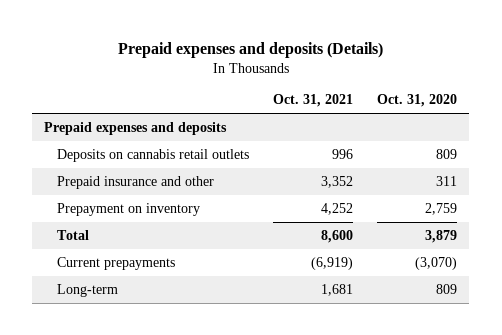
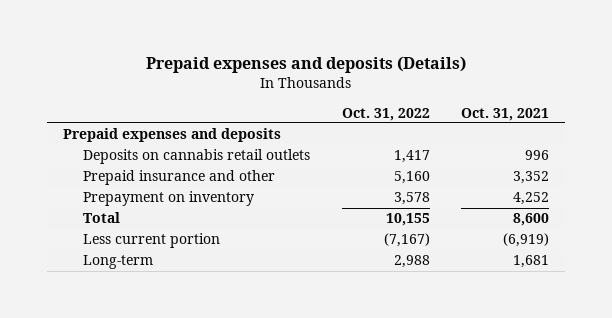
- | Oct. 31, 2021 | Oct. 31, 2020
+ | Oct. 31, 2022 | Oct. 31, 2021
- Current prepayments | (6,919) | (3,070)
+ Less current portion | (7,167) | (6,919)

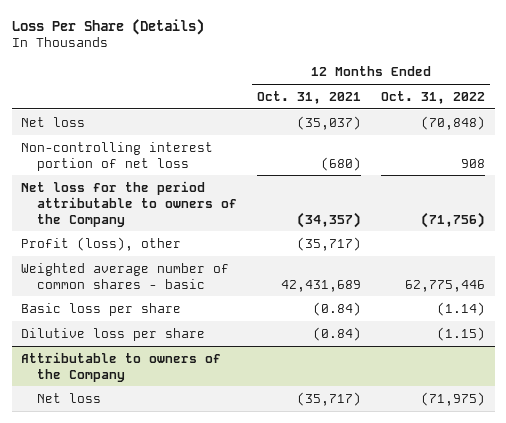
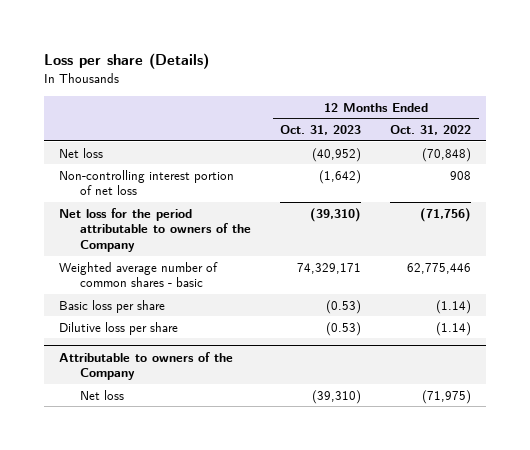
- Loss Per Share (Details)
+ Loss per share (Details)
- | 12 Months Ended Oct. 31, 2021 | 12 Months Ended Oct. 31, 2022
+ | 12 Months Ended Oct. 31, 2023 | 12 Months Ended Oct. 31, 2022
- Profit (loss), other | (35,717) |
- Dilutive loss per share | (0.84) | (1.15)
+ Dilutive loss per share | (0.53) | (1.14)

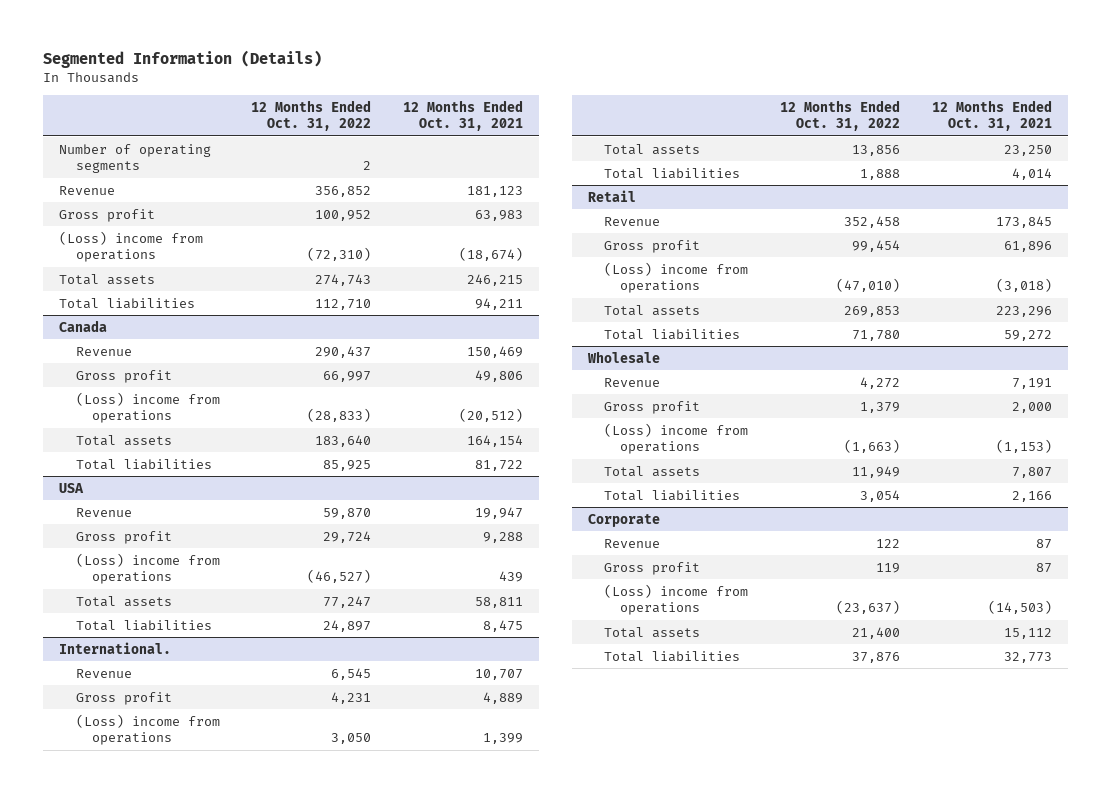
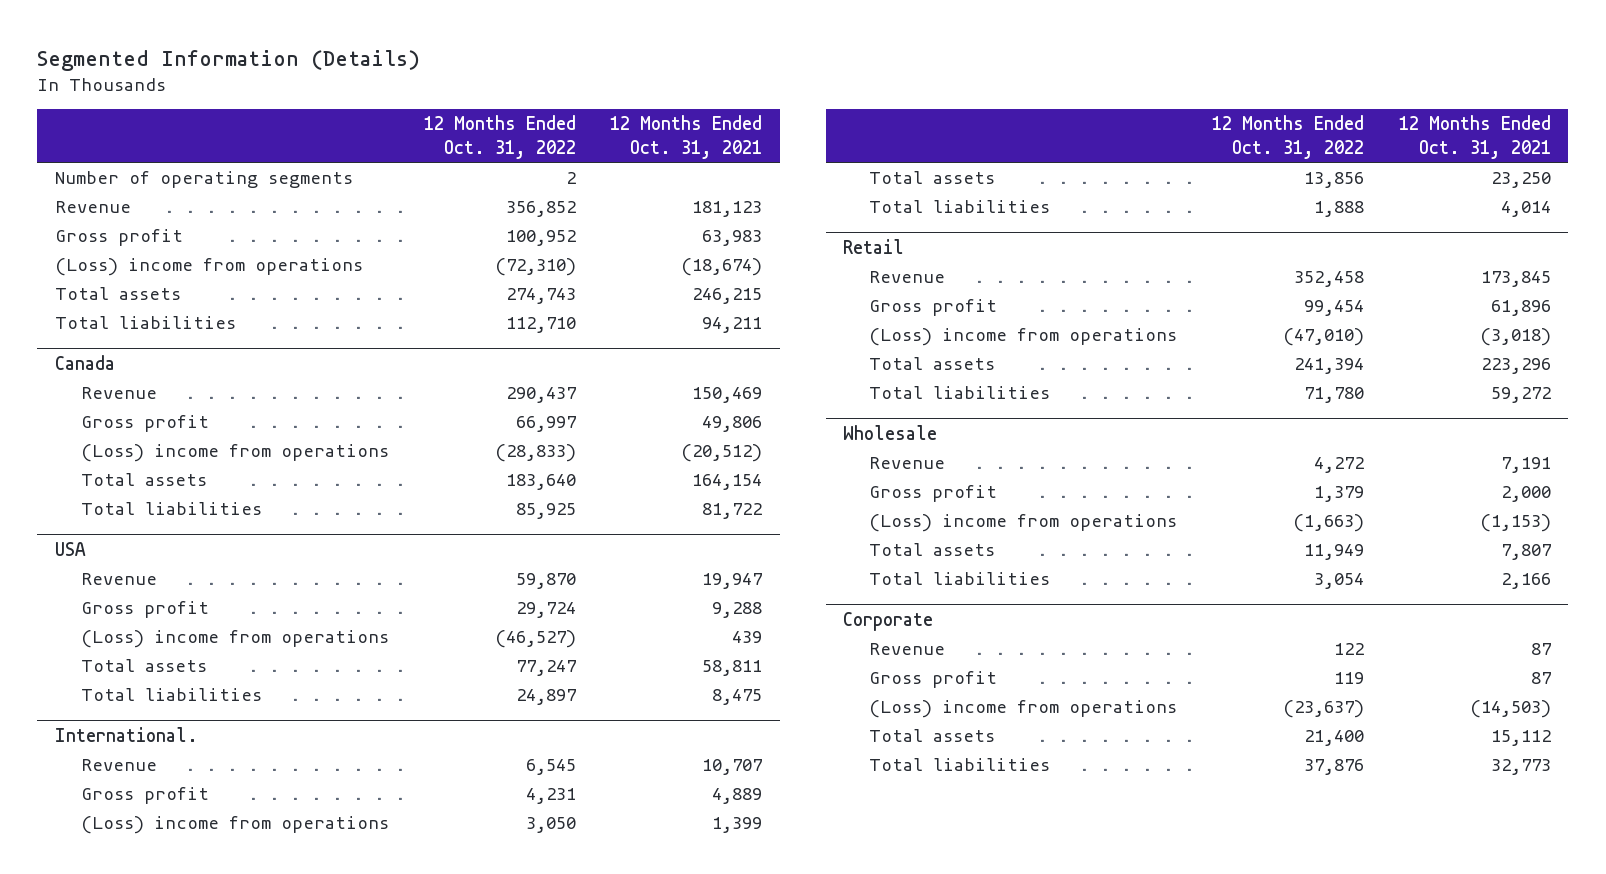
@ Retail
- Total assets | 269,853 | 223,296
+ Total assets | 241,394 | 223,296

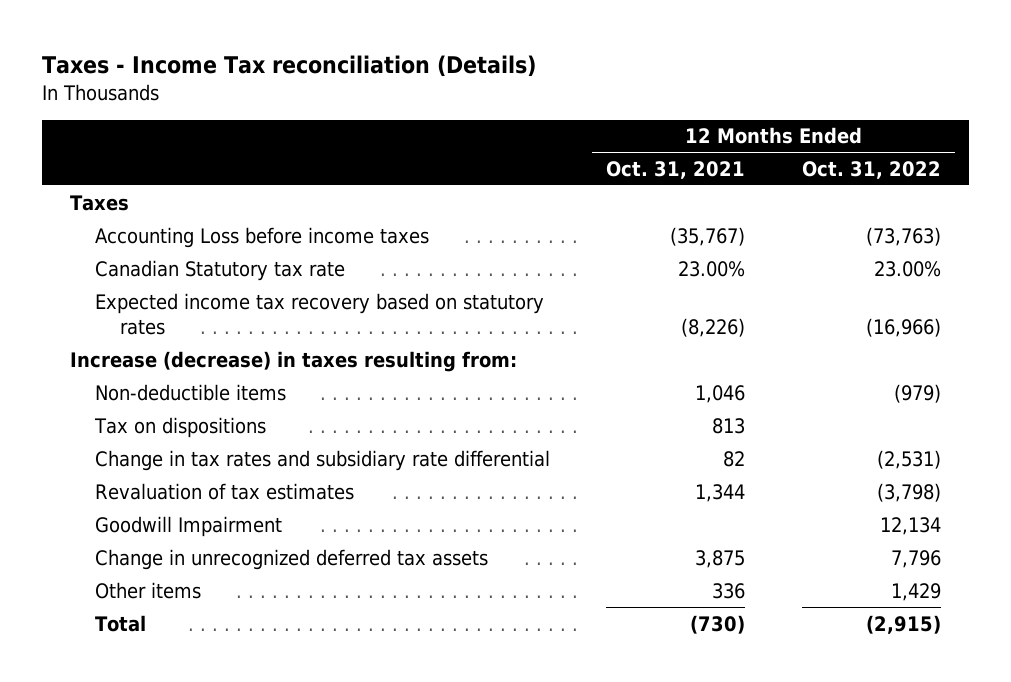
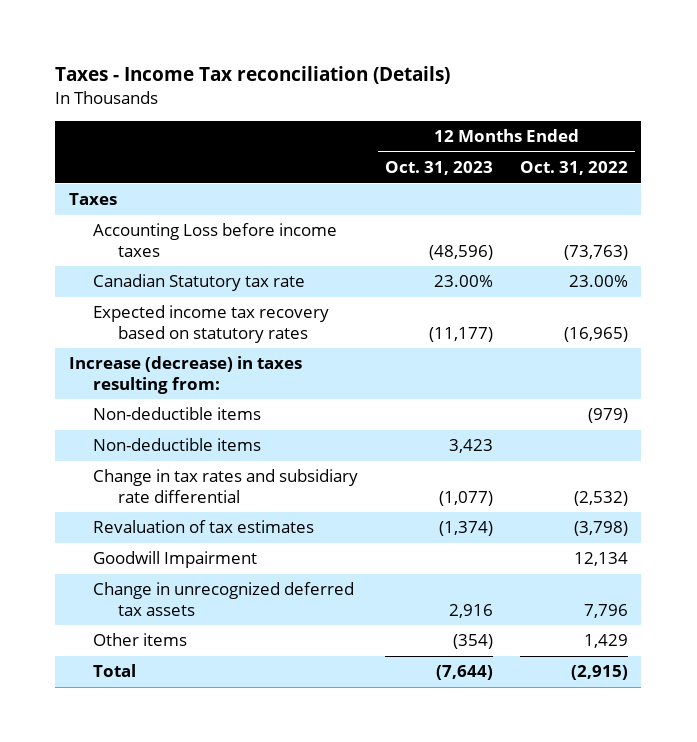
- | 12 Months Ended Oct. 31, 2021 | 12 Months Ended Oct. 31, 2022
+ | 12 Months Ended Oct. 31, 2023 | 12 Months Ended Oct. 31, 2022
- Expected income tax recovery based on statutory rates | (8,226) | (16,966)
+ Expected income tax recovery based on statutory rates | (11,177) | (16,965)
- Tax on dispositions | 813 |
- Change in tax rates and subsidiary rate differential | 82 | (2,531)
+ Non-deductible items | 3,423 |
+ Change in tax rates and subsidiary rate differential | (1,077) | (2,532)

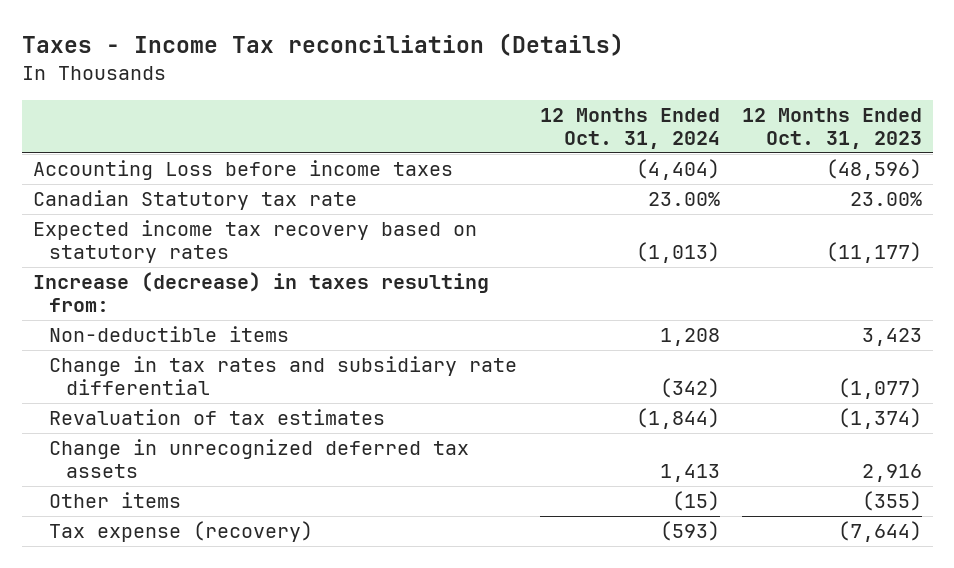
- | 12 Months Ended Oct. 31, 2023 | 12 Months Ended Oct. 31, 2022
+ | 12 Months Ended Oct. 31, 2024 | 12 Months Ended Oct. 31, 2023
- Taxes
- Non-deductible items | | (979)
- Goodwill Impairment | | 12,134
- Other items | (354) | 1,429
- Total | (7,644) | (2,915)
+ Other items | (15) | (355)
+ Tax expense (recovery) | (593) | (7,644)

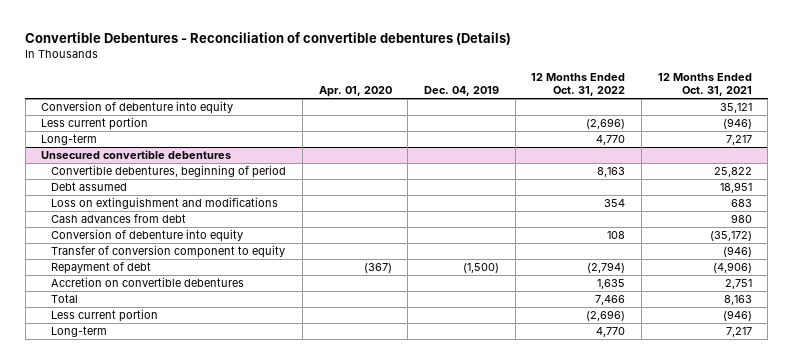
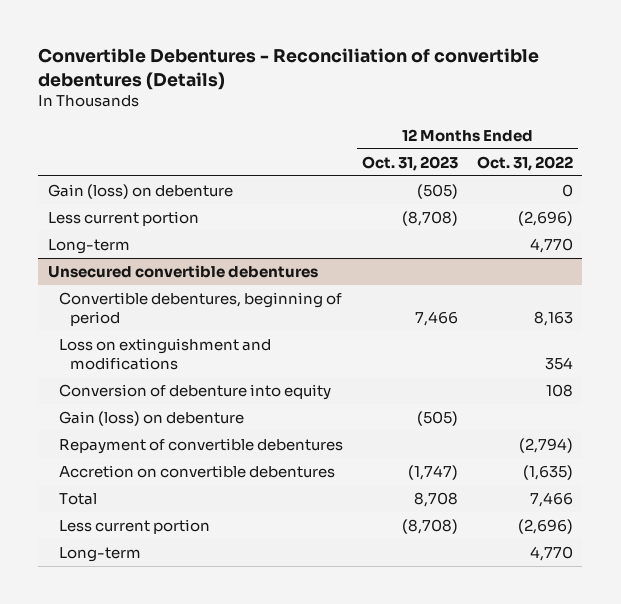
- | Apr. 01, 2020 | Dec. 04, 2019 | 12 Months Ended Oct. 31, 2022 | 12 Months Ended Oct. 31, 2021
+ | 12 Months Ended Oct. 31, 2023 | 12 Months Ended Oct. 31, 2022
- Conversion of debenture into equity | | | | 35,121
+ Gain (loss) on debenture | (505) | 0
@ Unsecured convertible debentures
- Debt assumed | | | | 18,951
- Cash advances from debt | | | | 980
- Transfer of conversion component to equity | | | | (946)
- Repayment of debt | (367) | (1,500) | (2,794) | (4,906)
- Accretion on convertible debentures | | | 1,635 | 2,751
+ Gain (loss) on debenture | (505) |
+ Repayment of convertible debentures | | (2,794)
+ Accretion on convertible debentures | (1,747) | (1,635)

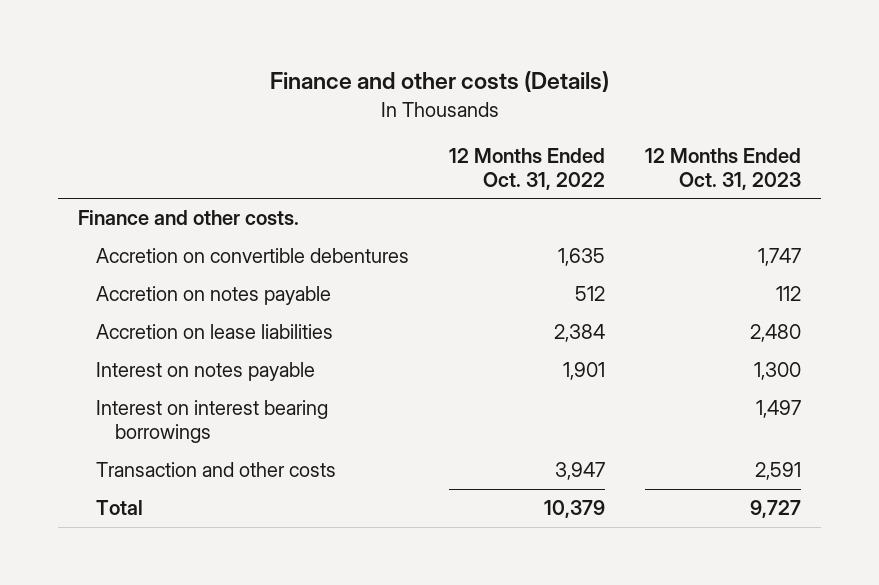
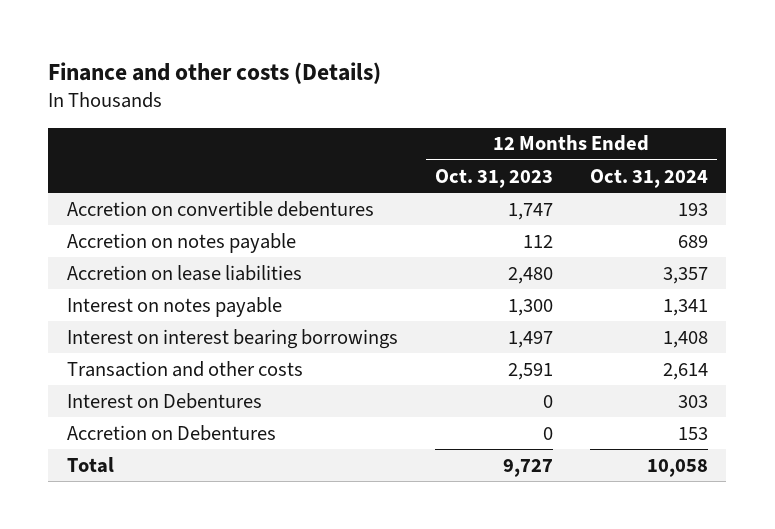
- | 12 Months Ended Oct. 31, 2022 | 12 Months Ended Oct. 31, 2023
+ | 12 Months Ended Oct. 31, 2023 | 12 Months Ended Oct. 31, 2024
- Finance and other costs.
+ Interest on Debentures | 0 | 303
+ Accretion on Debentures | 0 | 153

